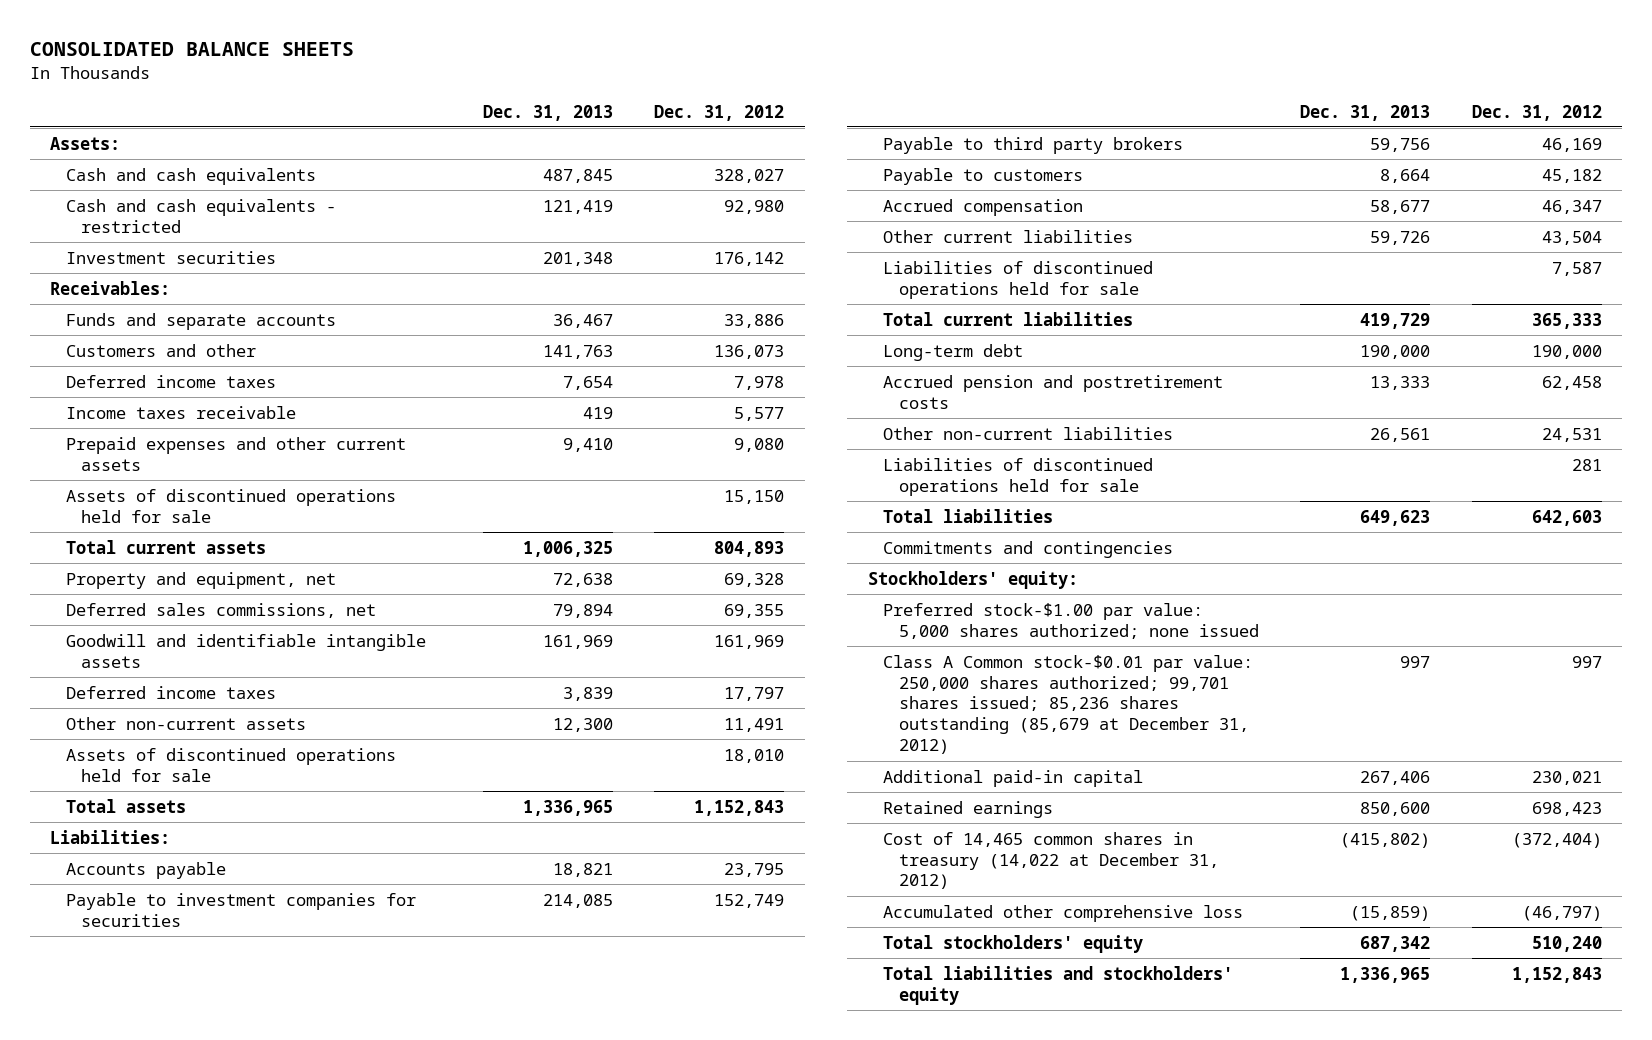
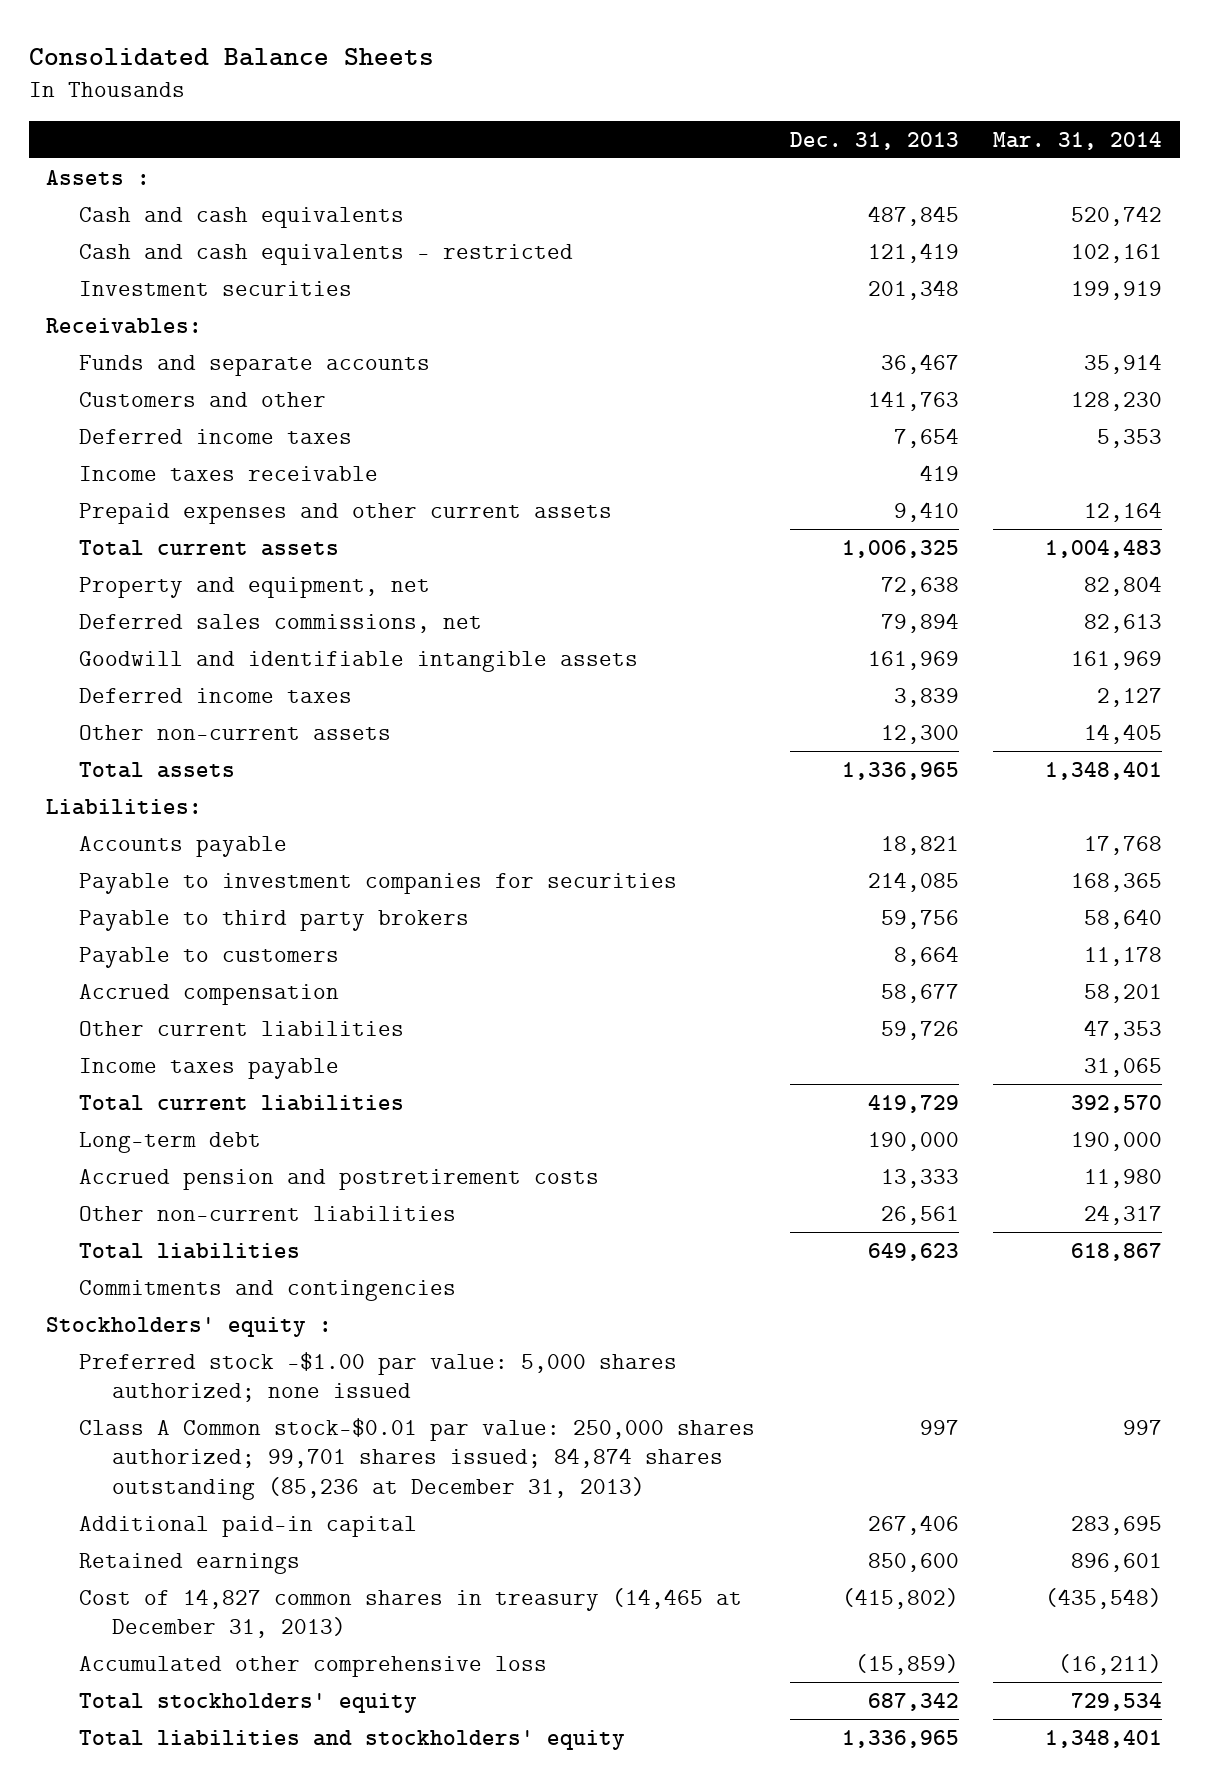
- CONSOLIDATED BALANCE SHEETS
+ Consolidated Balance Sheets
- | Dec. 31, 2013 | Dec. 31, 2012
+ | Dec. 31, 2013 | Mar. 31, 2014
- Assets:
+ Assets :
- Assets of discontinued operations held for sale | | 15,150
- Assets of discontinued operations held for sale | | 18,010
- Liabilities of discontinued operations held for sale | | 7,587
+ Income taxes payable | | 31,065
- Liabilities of discontinued operations held for sale | | 281
- Stockholders' equity:
- Preferred stock-$1.00 par value: 5,000 shares authorized; none issued
- Class A Common stock-$0.01 par value: 250,000 shares authorized; 99,701 shares issued; 85,236 shares outstanding (85,679 at December 31, 2012) | 997 | 997
+ Stockholders' equity :
+ Preferred stock -$1.00 par value: 5,000 shares authorized; none issued
+ Class A Common stock-$0.01 par value: 250,000 shares authorized; 99,701 shares issued; 84,874 shares outstanding (85,236 at December 31, 2013) | 997 | 997
- Cost of 14,465 common shares in treasury (14,022 at December 31, 2012) | (415,802) | (372,404)
+ Cost of 14,827 common shares in treasury (14,465 at December 31, 2013) | (415,802) | (435,548)

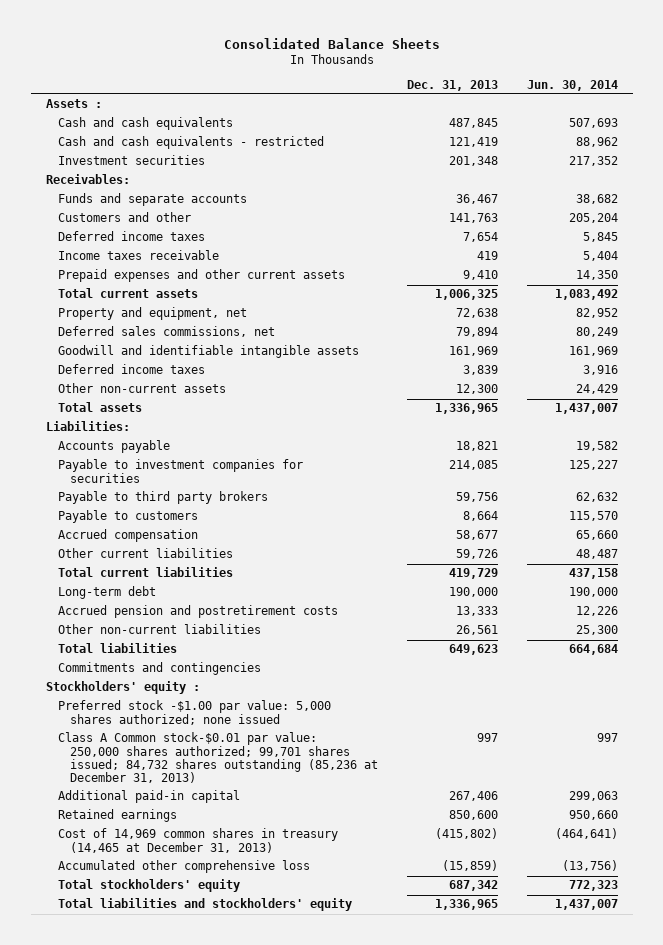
- | Dec. 31, 2013 | Mar. 31, 2014
+ | Dec. 31, 2013 | Jun. 30, 2014
- Income taxes payable | | 31,065
- Class A Common stock-$0.01 par value: 250,000 shares authorized; 99,701 shares issued; 84,874 shares outstanding (85,236 at December 31, 2013) | 997 | 997
+ Class A Common stock-$0.01 par value: 250,000 shares authorized; 99,701 shares issued; 84,732 shares outstanding (85,236 at December 31, 2013) | 997 | 997
- Cost of 14,827 common shares in treasury (14,465 at December 31, 2013) | (415,802) | (435,548)
+ Cost of 14,969 common shares in treasury (14,465 at December 31, 2013) | (415,802) | (464,641)

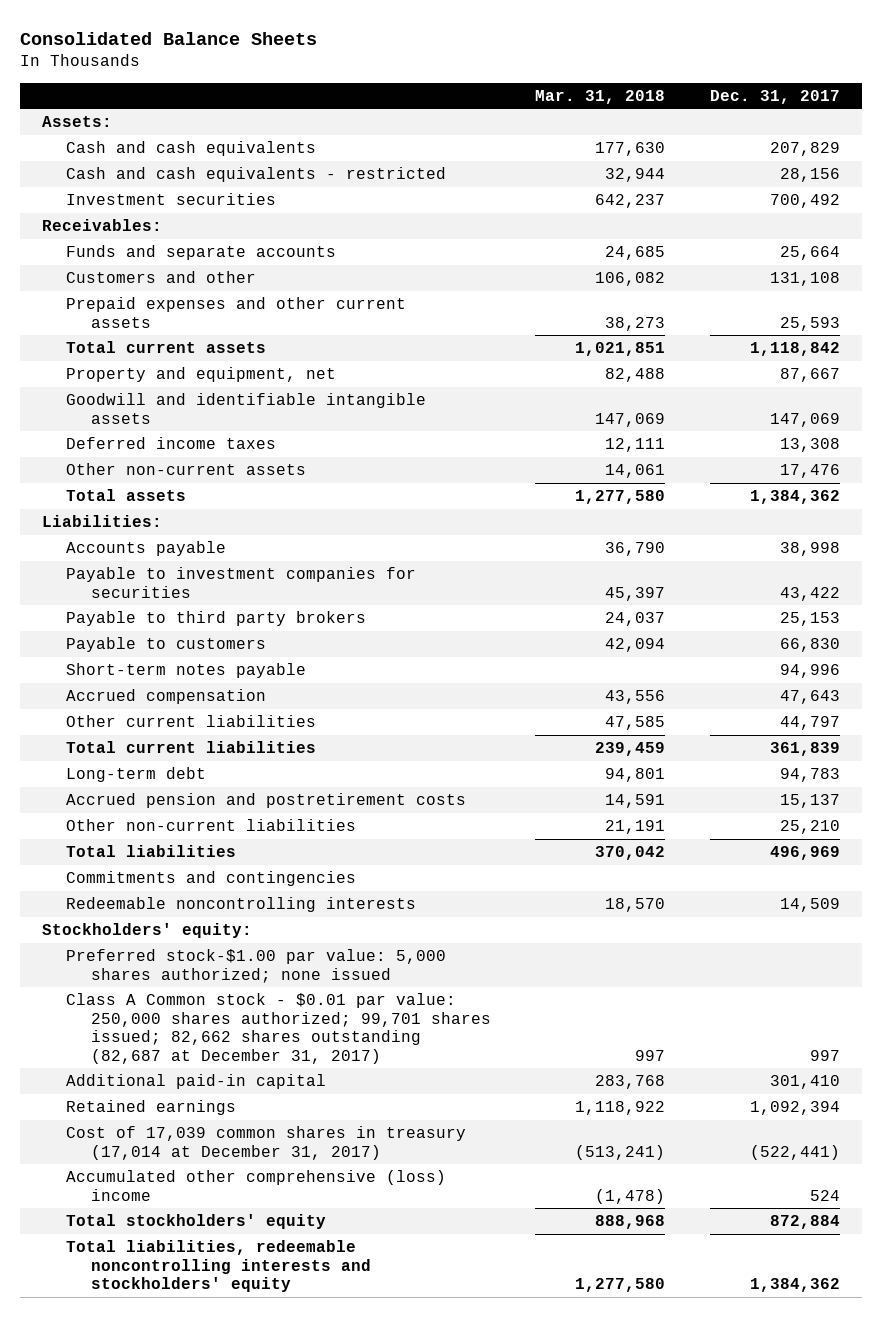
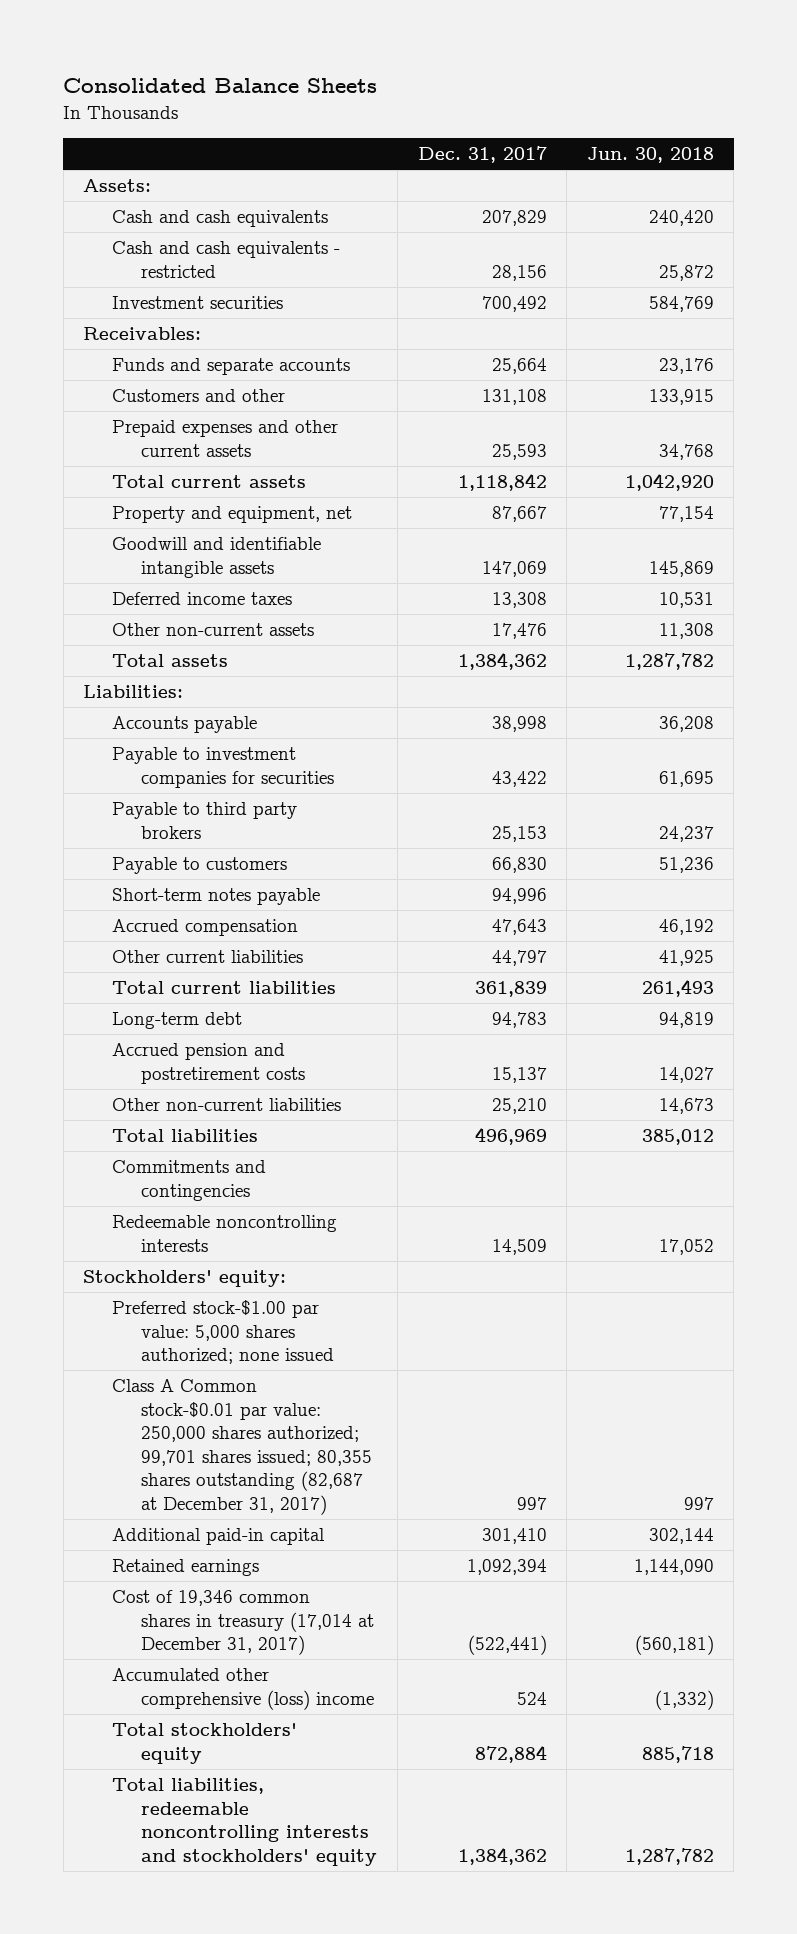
- | Mar. 31, 2018 | Dec. 31, 2017
+ | Dec. 31, 2017 | Jun. 30, 2018
- Class A Common stock - $0.01 par value: 250,000 shares authorized; 99,701 shares issued; 82,662 shares outstanding (82,687 at December 31, 2017) | 997 | 997
+ Class A Common stock-$0.01 par value: 250,000 shares authorized; 99,701 shares issued; 80,355 shares outstanding (82,687 at December 31, 2017) | 997 | 997
- Cost of 17,039 common shares in treasury (17,014 at December 31, 2017) | (513,241) | (522,441)
+ Cost of 19,346 common shares in treasury (17,014 at December 31, 2017) | (522,441) | (560,181)

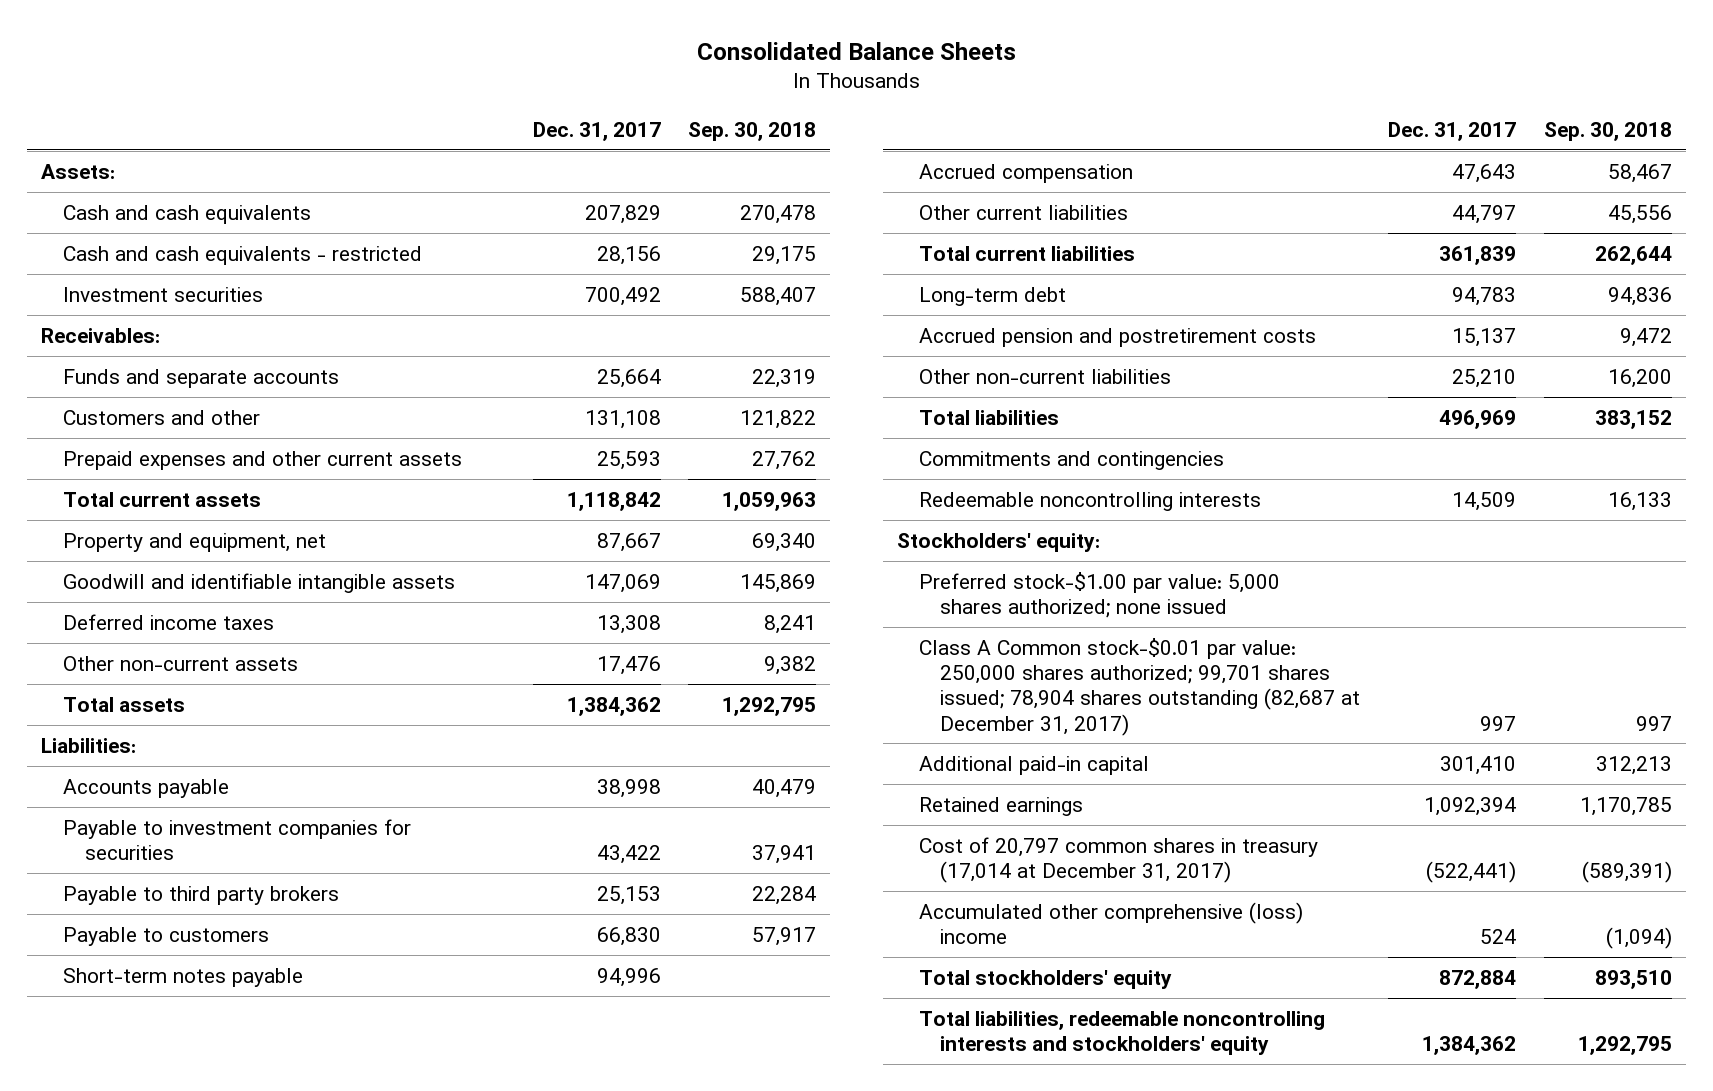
- | Dec. 31, 2017 | Jun. 30, 2018
+ | Dec. 31, 2017 | Sep. 30, 2018
- Class A Common stock-$0.01 par value: 250,000 shares authorized; 99,701 shares issued; 80,355 shares outstanding (82,687 at December 31, 2017) | 997 | 997
+ Class A Common stock-$0.01 par value: 250,000 shares authorized; 99,701 shares issued; 78,904 shares outstanding (82,687 at December 31, 2017) | 997 | 997
- Cost of 19,346 common shares in treasury (17,014 at December 31, 2017) | (522,441) | (560,181)
+ Cost of 20,797 common shares in treasury (17,014 at December 31, 2017) | (522,441) | (589,391)

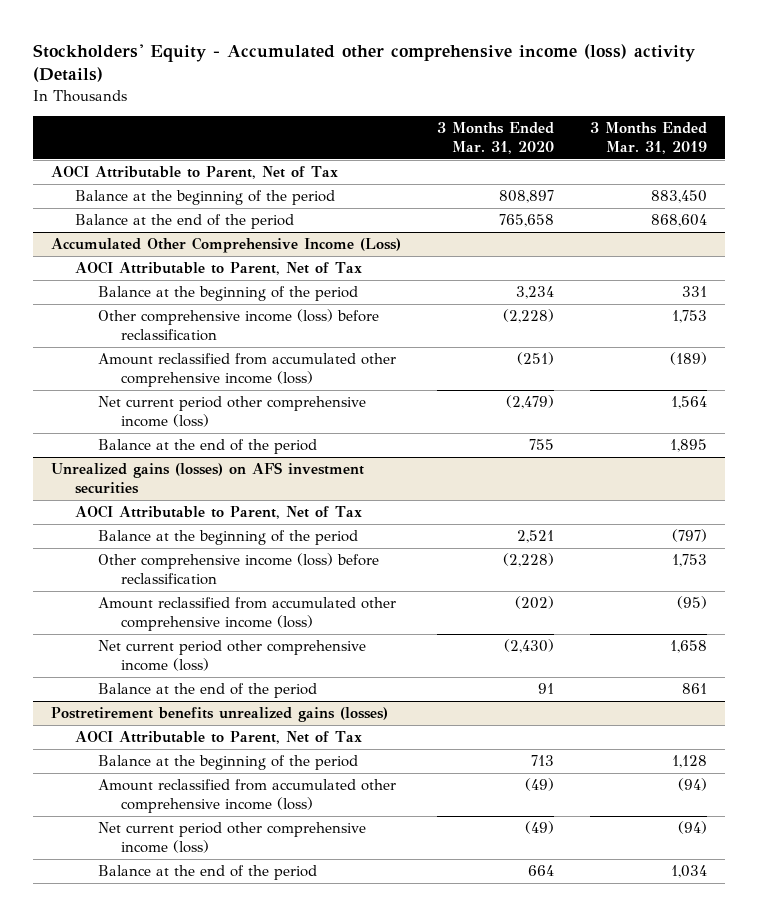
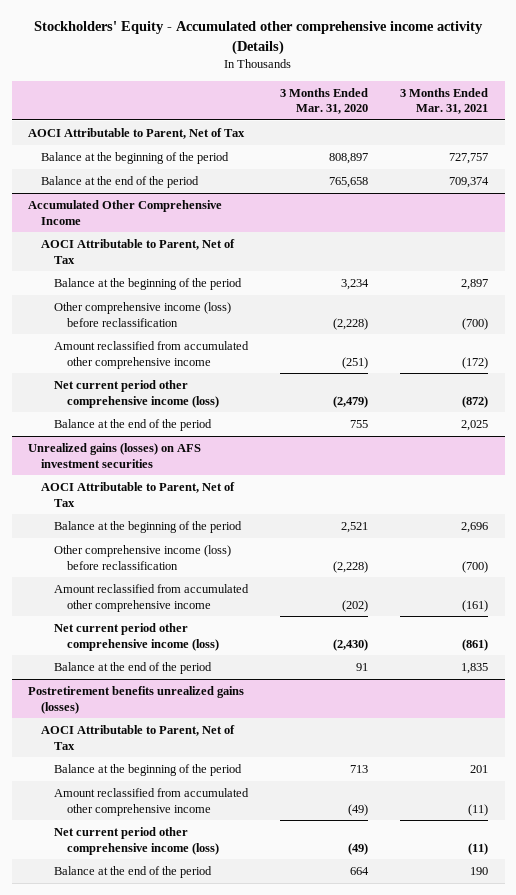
- Stockholders' Equity - Accumulated other comprehensive income (loss) activity (Details)
+ Stockholders' Equity - Accumulated other comprehensive income activity (Details)
- | 3 Months Ended Mar. 31, 2020 | 3 Months Ended Mar. 31, 2019
+ | 3 Months Ended Mar. 31, 2020 | 3 Months Ended Mar. 31, 2021
- Accumulated Other Comprehensive Income (Loss)
+ Accumulated Other Comprehensive Income
- Amount reclassified from accumulated other comprehensive income (loss) | (251) | (189)
+ Amount reclassified from accumulated other comprehensive income | (251) | (172)
@ Unrealized gains (losses) on AFS investment securities
- Amount reclassified from accumulated other comprehensive income (loss) | (202) | (95)
+ Amount reclassified from accumulated other comprehensive income | (202) | (161)
@ Postretirement benefits unrealized gains (losses)
- Amount reclassified from accumulated other comprehensive income (loss) | (49) | (94)
+ Amount reclassified from accumulated other comprehensive income | (49) | (11)

